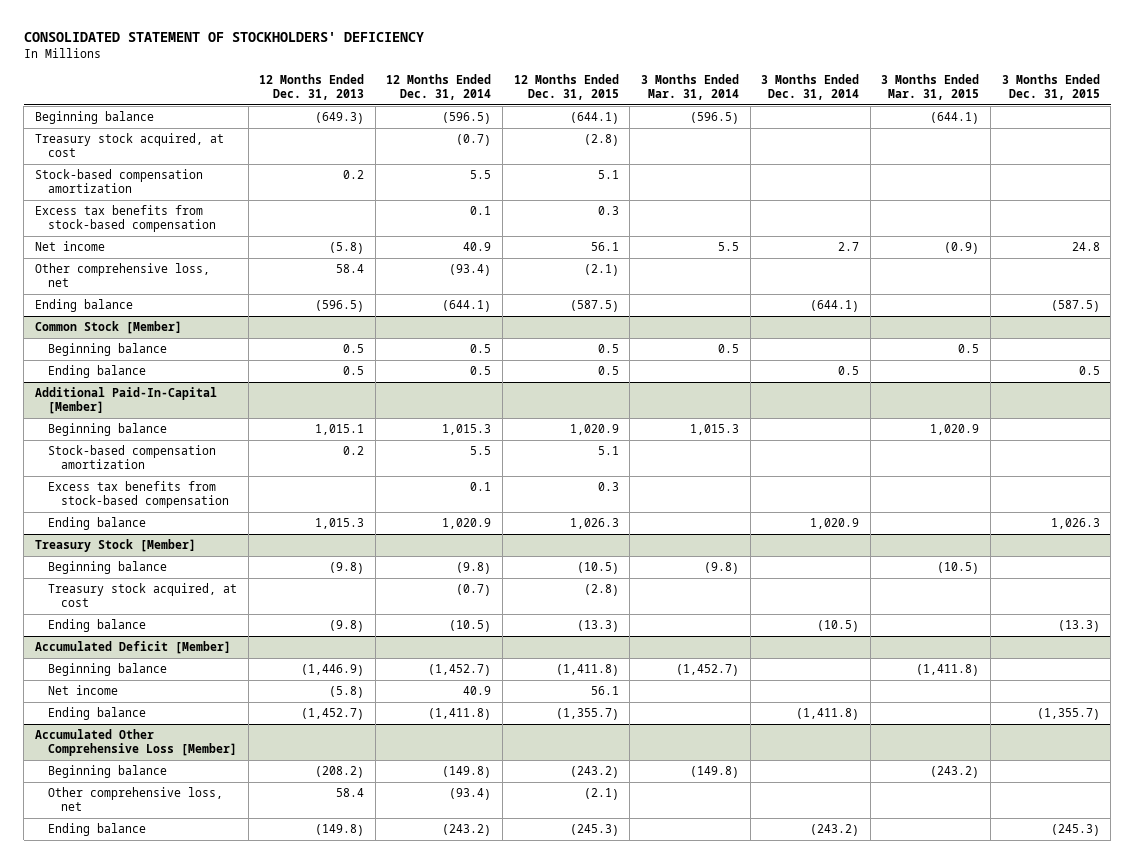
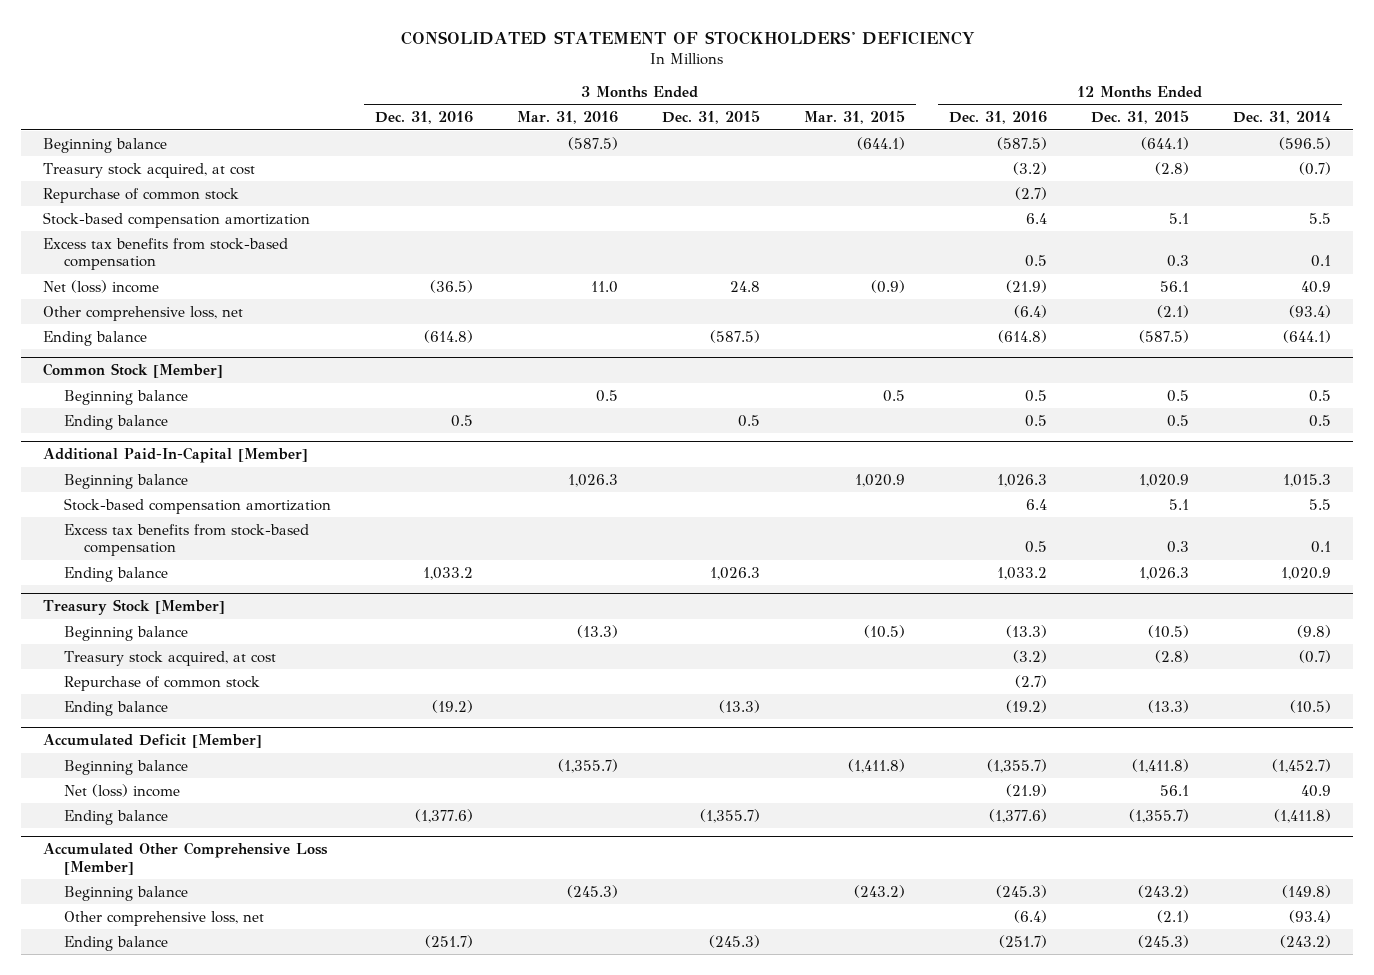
- | 12 Months Ended Dec. 31, 2013 | 12 Months Ended Dec. 31, 2014 | 12 Months Ended Dec. 31, 2015 | 3 Months Ended Mar. 31, 2014 | 3 Months Ended Dec. 31, 2014 | 3 Months Ended Mar. 31, 2015 | 3 Months Ended Dec. 31, 2015
+ | 3 Months Ended Dec. 31, 2016 | 3 Months Ended Mar. 31, 2016 | 3 Months Ended Dec. 31, 2015 | 3 Months Ended Mar. 31, 2015 | 12 Months Ended Dec. 31, 2016 | 12 Months Ended Dec. 31, 2015 | 12 Months Ended Dec. 31, 2014
+ Repurchase of common stock | | | | | (2.7) | |
- Net income | (5.8) | 40.9 | 56.1 | 5.5 | 2.7 | (0.9) | 24.8
+ Net (loss) income | (36.5) | 11.0 | 24.8 | (0.9) | (21.9) | 56.1 | 40.9
@ Treasury Stock [Member]
+ Repurchase of common stock | | | | | (2.7) | |
@ Accumulated Deficit [Member]
- Net income | (5.8) | 40.9 | 56.1 | | | |
+ Net (loss) income | | | | | (21.9) | 56.1 | 40.9

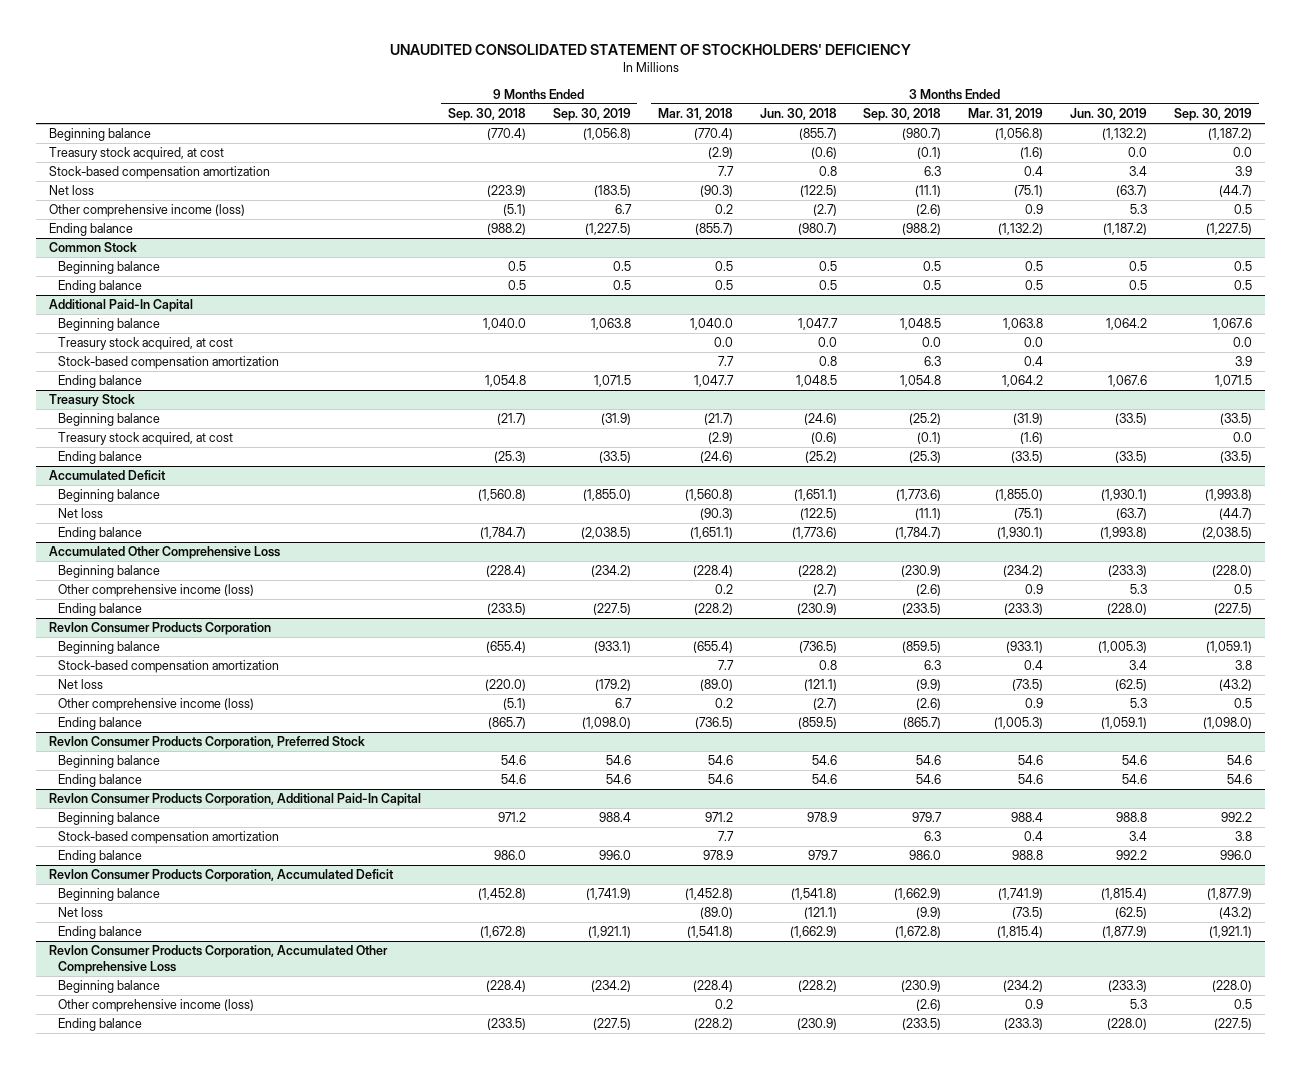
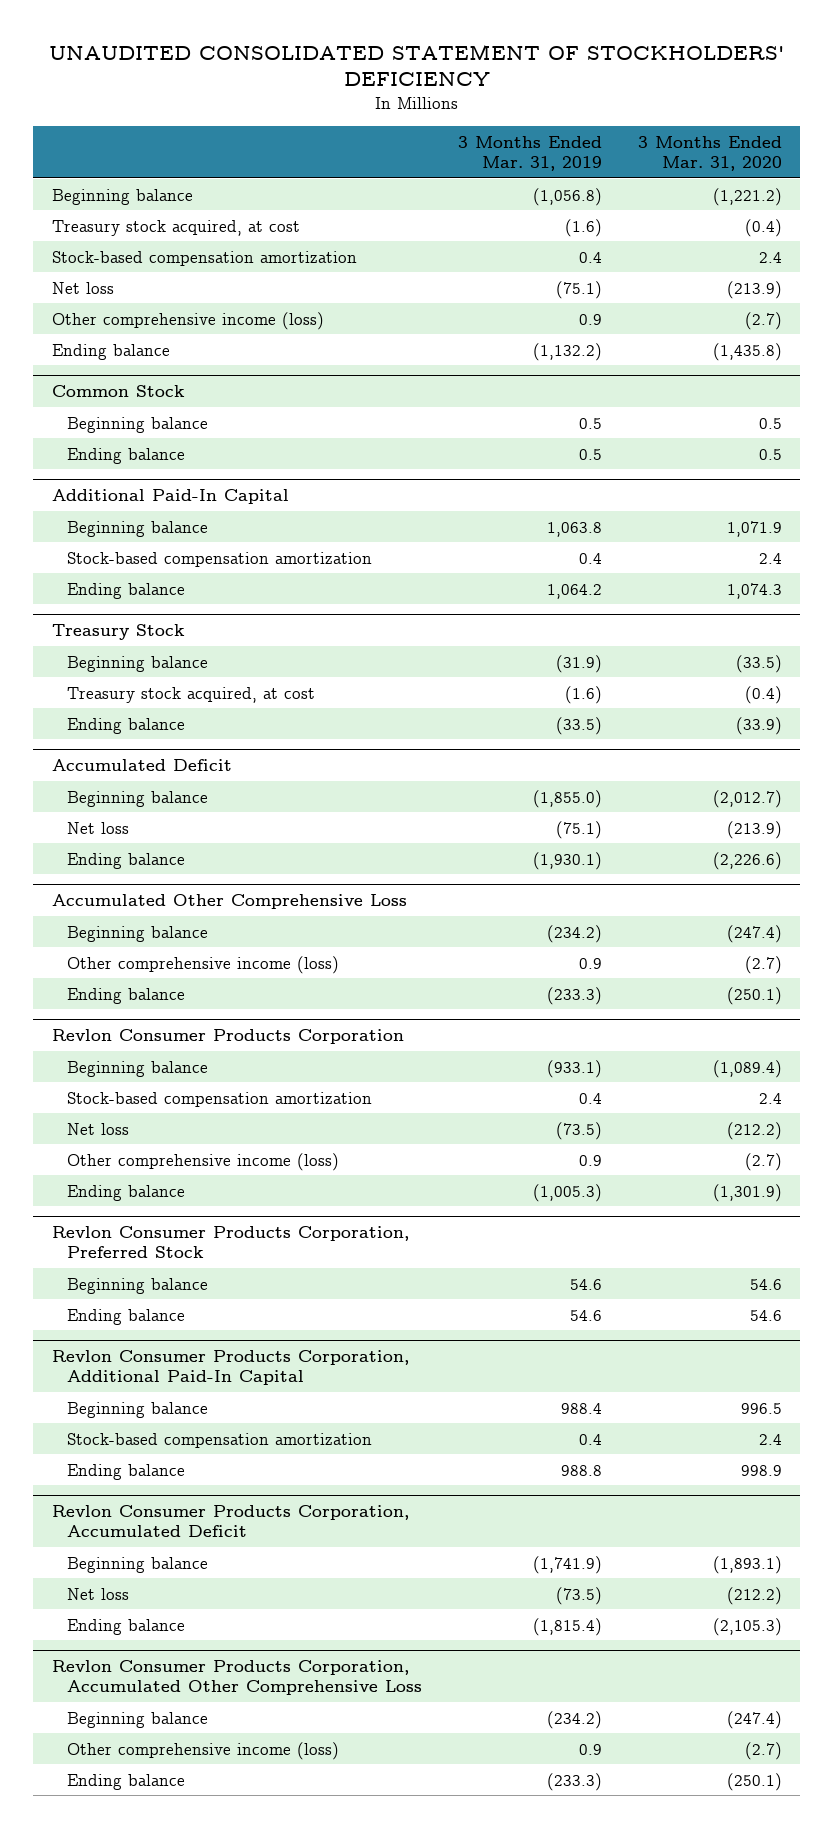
- | 9 Months Ended Sep. 30, 2018 | 9 Months Ended Sep. 30, 2019 | 3 Months Ended Mar. 31, 2018 | 3 Months Ended Jun. 30, 2018 | 3 Months Ended Sep. 30, 2018 | 3 Months Ended Mar. 31, 2019 | 3 Months Ended Jun. 30, 2019 | 3 Months Ended Sep. 30, 2019
+ | 3 Months Ended Mar. 31, 2019 | 3 Months Ended Mar. 31, 2020
@ Additional Paid-In Capital
- Treasury stock acquired, at cost | | | 0.0 | 0.0 | 0.0 | 0.0 | | 0.0

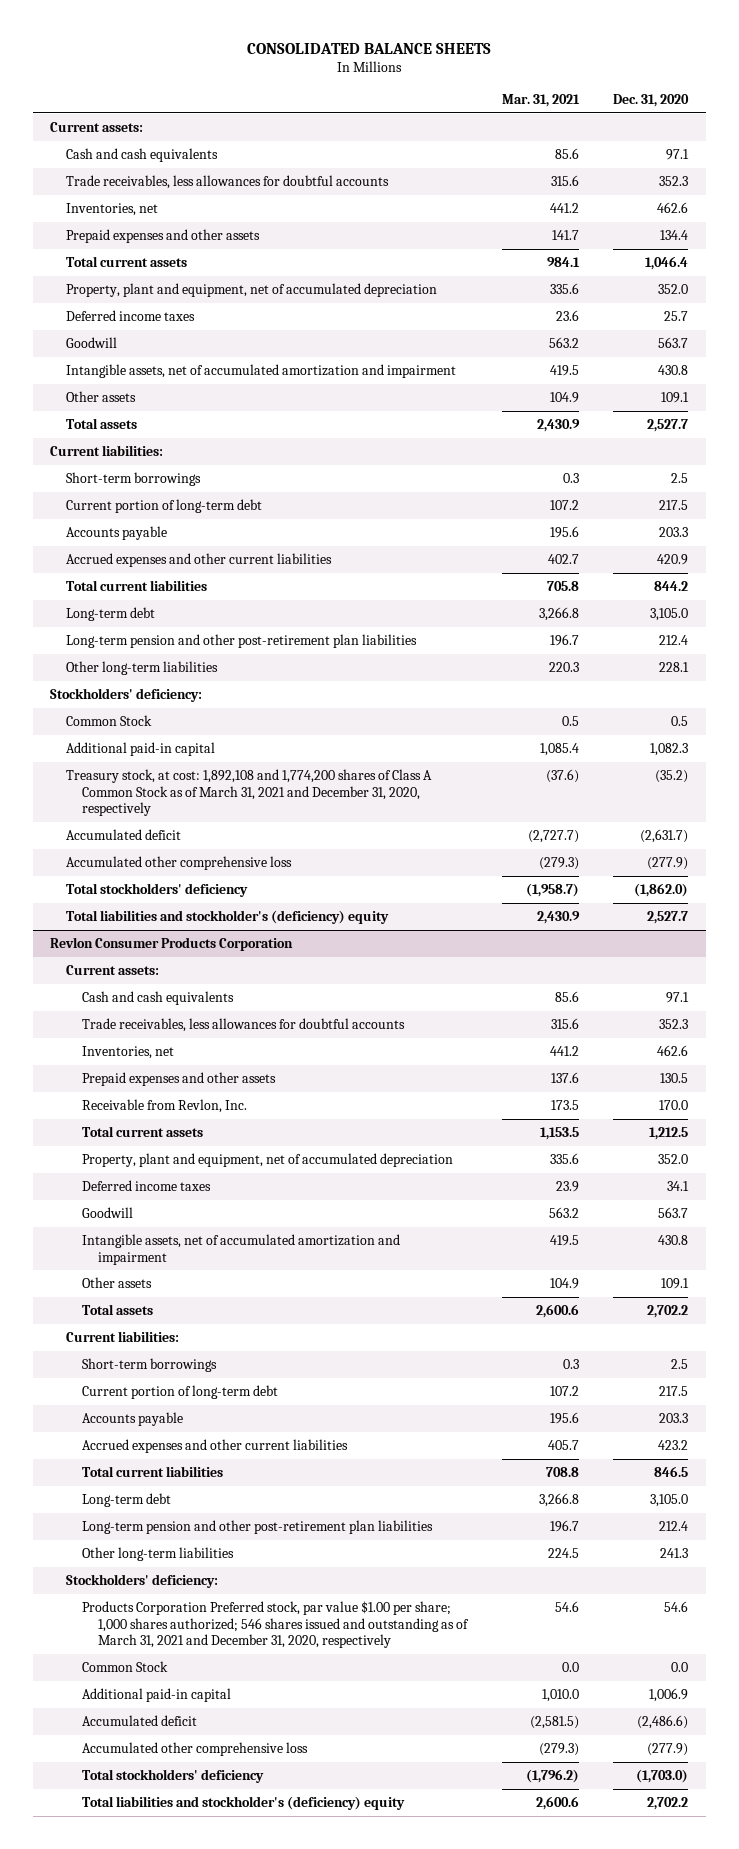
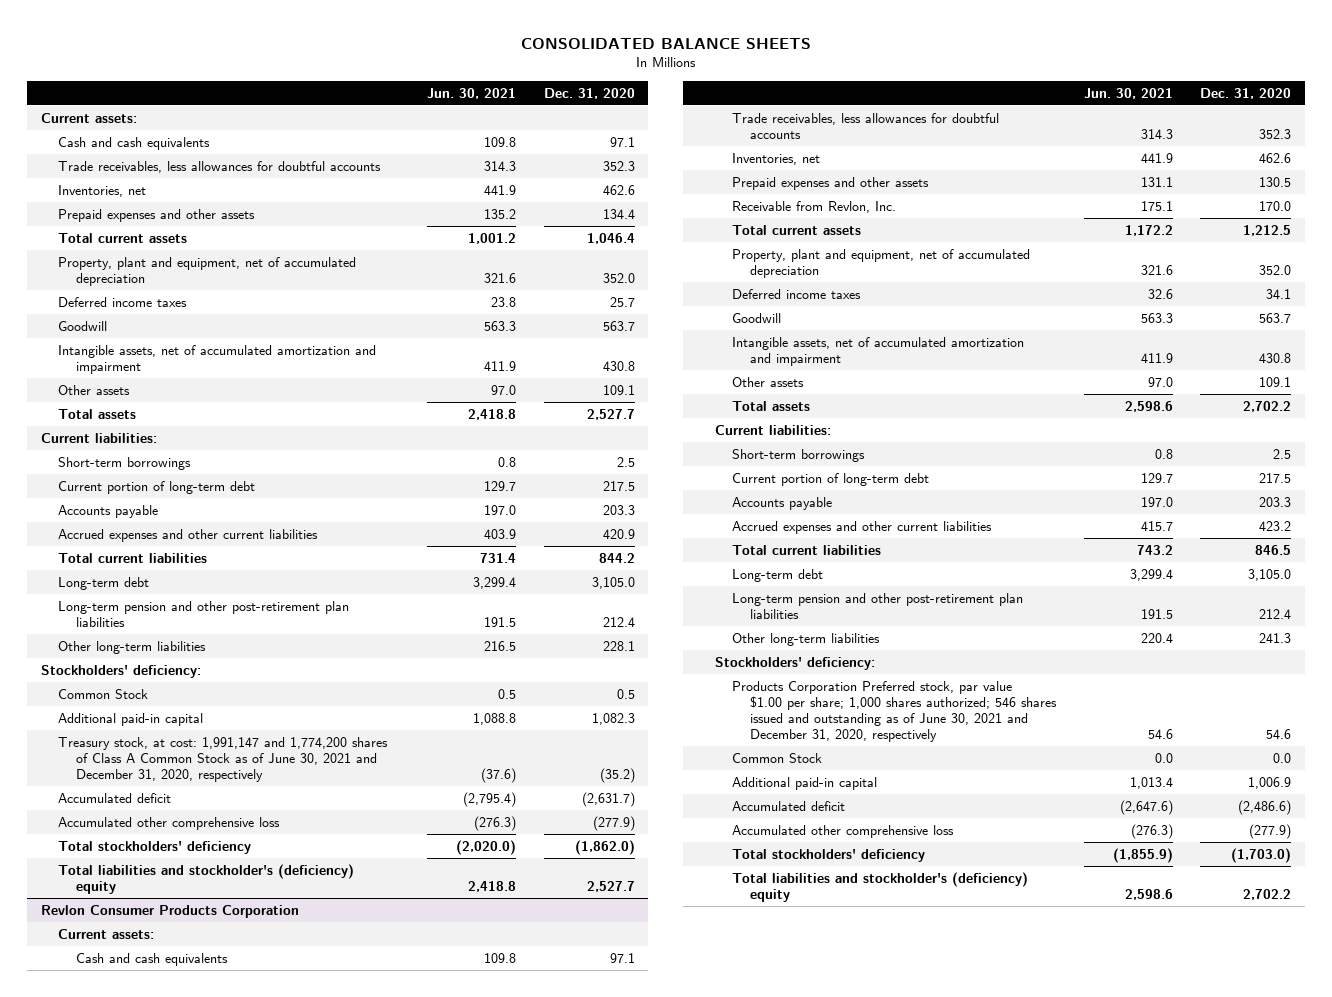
- | Mar. 31, 2021 | Dec. 31, 2020
+ | Jun. 30, 2021 | Dec. 31, 2020
- Treasury stock, at cost: 1,892,108 and 1,774,200 shares of Class A Common Stock as of March 31, 2021 and December 31, 2020, respectively | (37.6) | (35.2)
+ Treasury stock, at cost: 1,991,147 and 1,774,200 shares of Class A Common Stock as of June 30, 2021 and December 31, 2020, respectively | (37.6) | (35.2)
@ Revlon Consumer Products Corporation
- Products Corporation Preferred stock, par value $1.00 per share; 1,000 shares authorized; 546 shares issued and outstanding as of March 31, 2021 and December 31, 2020, respectively | 54.6 | 54.6
+ Products Corporation Preferred stock, par value $1.00 per share; 1,000 shares authorized; 546 shares issued and outstanding as of June 30, 2021 and December 31, 2020, respectively | 54.6 | 54.6

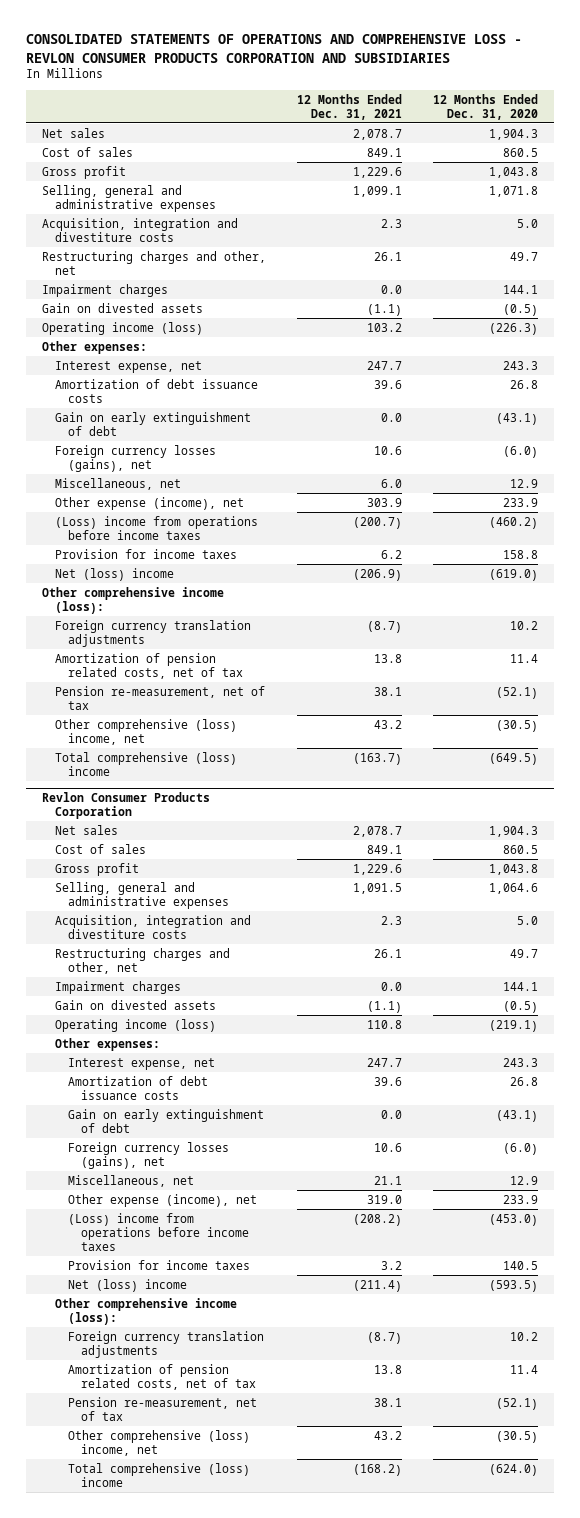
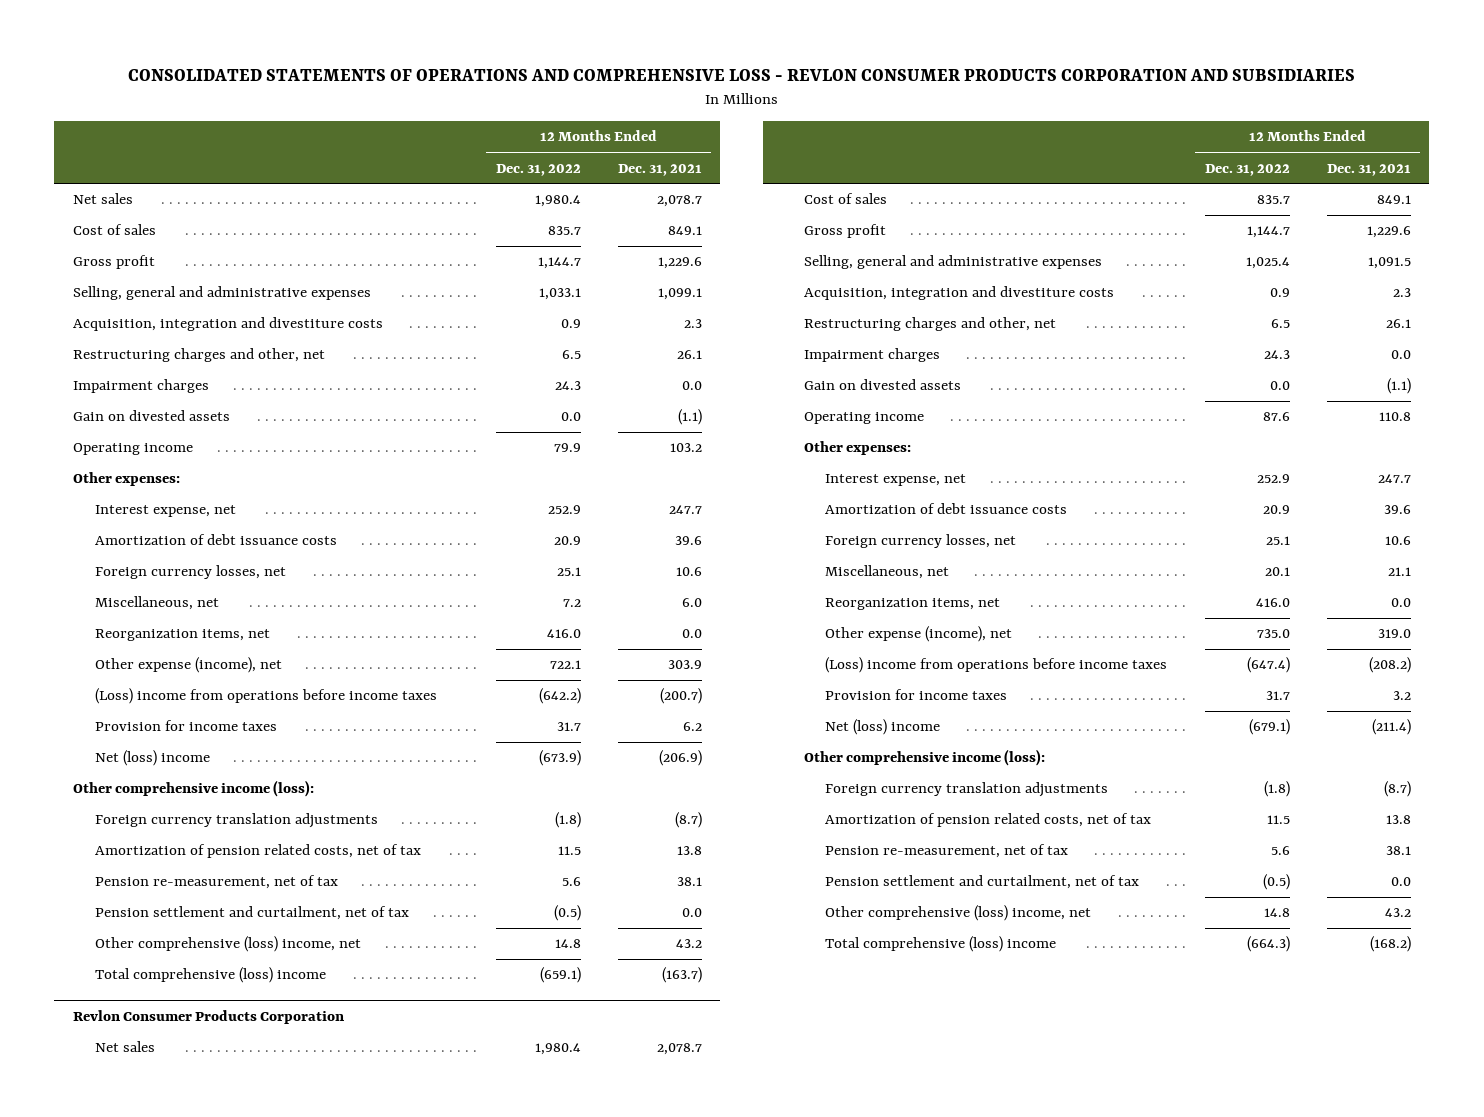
- | 12 Months Ended Dec. 31, 2021 | 12 Months Ended Dec. 31, 2020
+ | 12 Months Ended Dec. 31, 2022 | 12 Months Ended Dec. 31, 2021
- Operating income (loss) | 103.2 | (226.3)
+ Operating income | 79.9 | 103.2
- Gain on early extinguishment of debt | 0.0 | (43.1)
- Foreign currency losses (gains), net | 10.6 | (6.0)
+ Foreign currency losses, net | 25.1 | 10.6
+ Reorganization items, net | 416.0 | 0.0
+ Pension settlement and curtailment, net of tax | (0.5) | 0.0
@ Revlon Consumer Products Corporation
- Operating income (loss) | 110.8 | (219.1)
+ Operating income | 87.6 | 110.8
- Gain on early extinguishment of debt | 0.0 | (43.1)
- Foreign currency losses (gains), net | 10.6 | (6.0)
+ Foreign currency losses, net | 25.1 | 10.6
+ Reorganization items, net | 416.0 | 0.0
+ Pension settlement and curtailment, net of tax | (0.5) | 0.0

